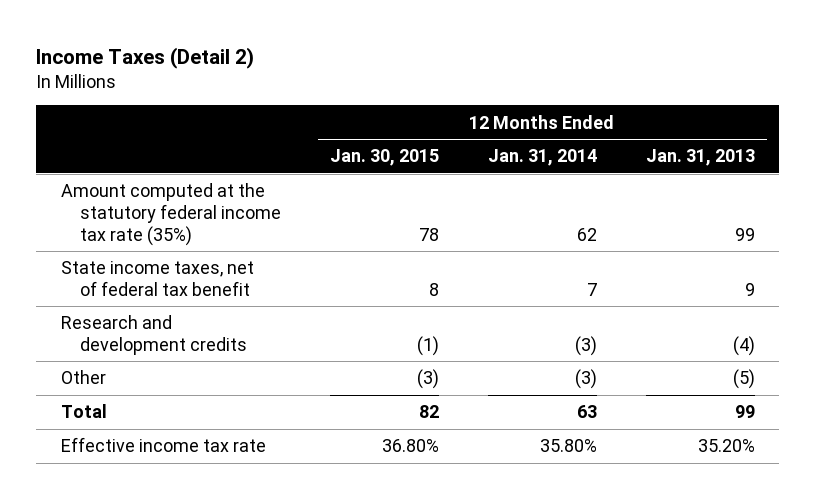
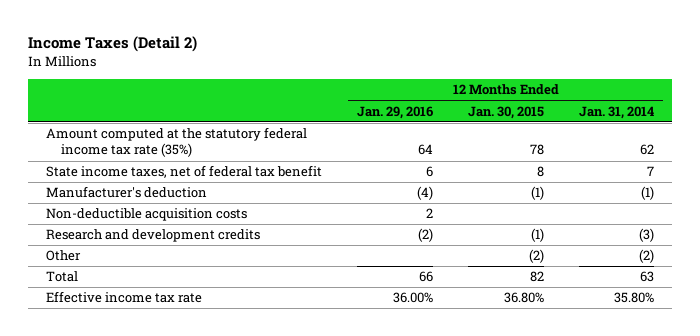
- | 12 Months Ended Jan. 30, 2015 | 12 Months Ended Jan. 31, 2014 | 12 Months Ended Jan. 31, 2013
+ | 12 Months Ended Jan. 29, 2016 | 12 Months Ended Jan. 30, 2015 | 12 Months Ended Jan. 31, 2014
+ Manufacturer's deduction | (4) | (1) | (1)
+ Non-deductible acquisition costs | 2 | |
- Other | (3) | (3) | (5)
+ Other | | (2) | (2)

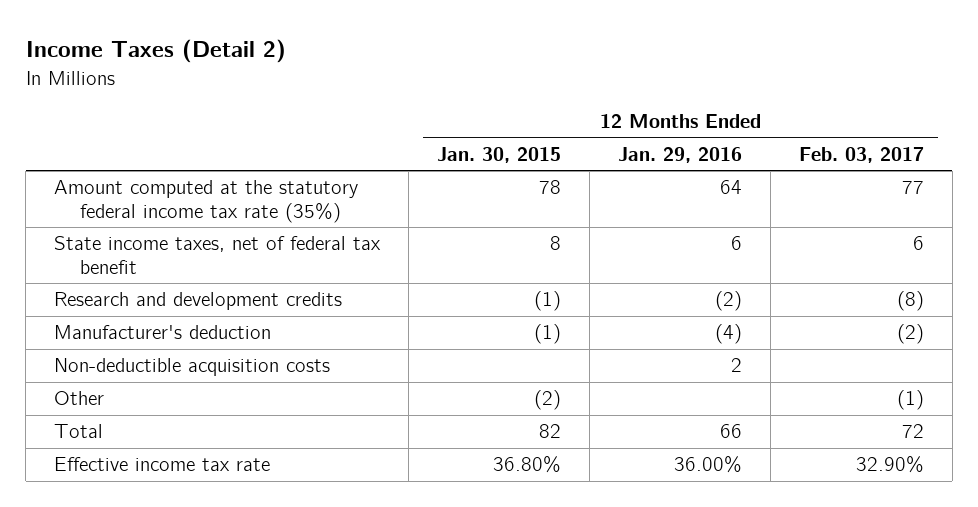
- | 12 Months Ended Jan. 29, 2016 | 12 Months Ended Jan. 30, 2015 | 12 Months Ended Jan. 31, 2014
+ | 12 Months Ended Jan. 30, 2015 | 12 Months Ended Jan. 29, 2016 | 12 Months Ended Feb. 03, 2017
moved up: Research and development credits | (1) | (2) | (8)

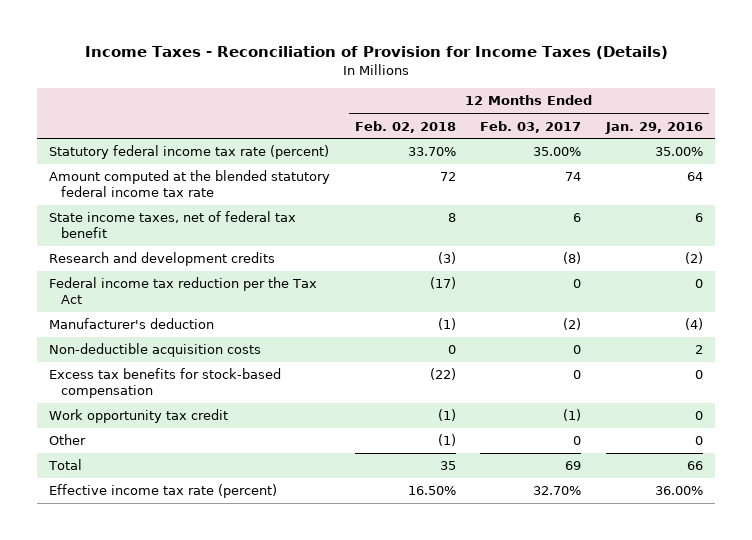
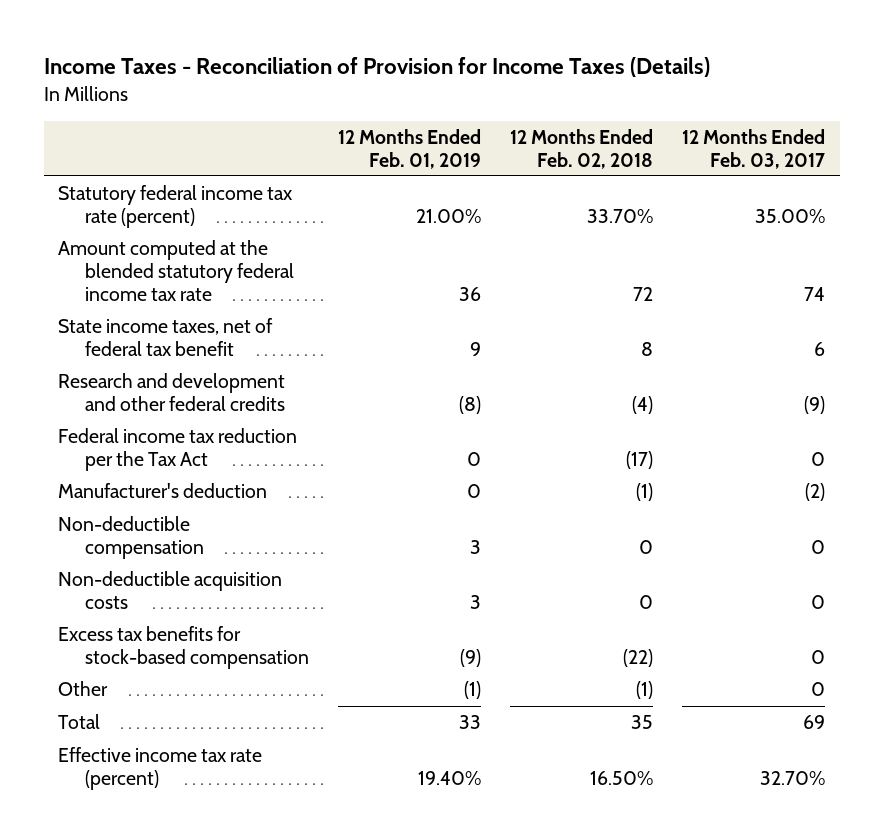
- | 12 Months Ended Feb. 02, 2018 | 12 Months Ended Feb. 03, 2017 | 12 Months Ended Jan. 29, 2016
+ | 12 Months Ended Feb. 01, 2019 | 12 Months Ended Feb. 02, 2018 | 12 Months Ended Feb. 03, 2017
- Research and development credits | (3) | (8) | (2)
+ Research and development and other federal credits | (8) | (4) | (9)
+ Non-deductible compensation | 3 | 0 | 0
- Work opportunity tax credit | (1) | (1) | 0

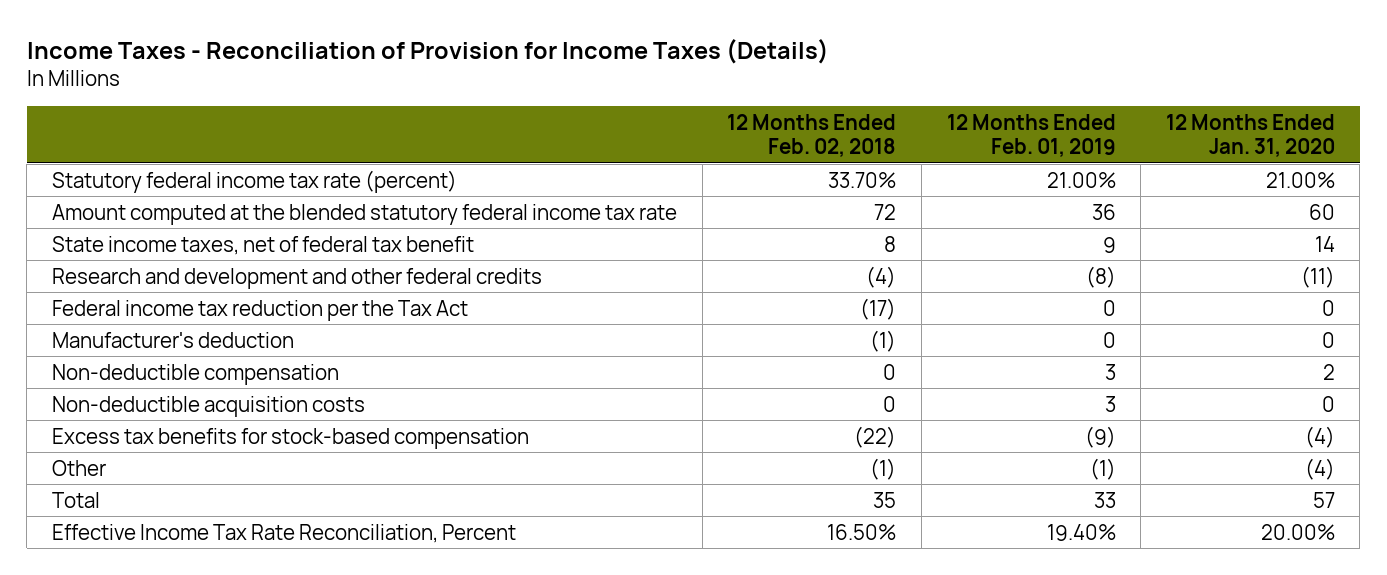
- | 12 Months Ended Feb. 01, 2019 | 12 Months Ended Feb. 02, 2018 | 12 Months Ended Feb. 03, 2017
+ | 12 Months Ended Feb. 02, 2018 | 12 Months Ended Feb. 01, 2019 | 12 Months Ended Jan. 31, 2020
- Effective income tax rate (percent) | 19.40% | 16.50% | 32.70%
+ Effective Income Tax Rate Reconciliation, Percent | 16.50% | 19.40% | 20.00%

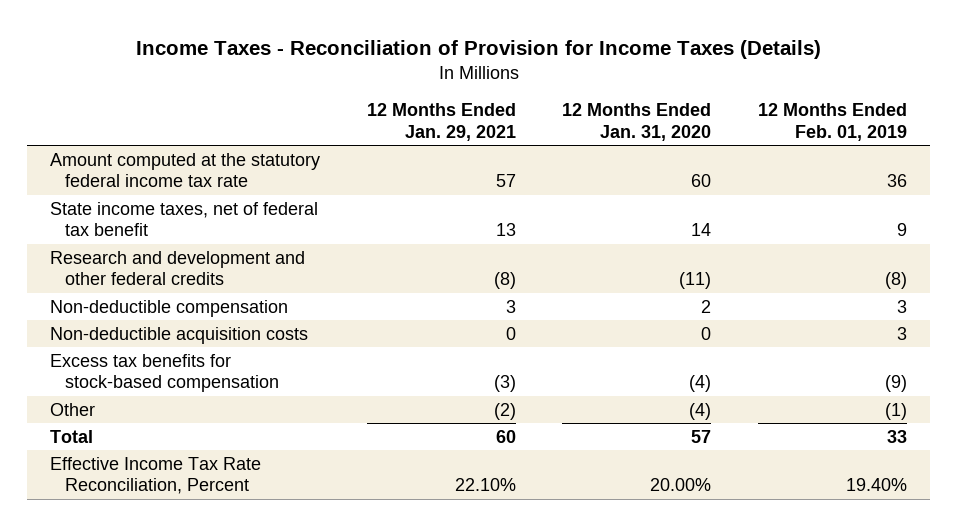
- | 12 Months Ended Feb. 02, 2018 | 12 Months Ended Feb. 01, 2019 | 12 Months Ended Jan. 31, 2020
+ | 12 Months Ended Jan. 29, 2021 | 12 Months Ended Jan. 31, 2020 | 12 Months Ended Feb. 01, 2019
- Statutory federal income tax rate (percent) | 33.70% | 21.00% | 21.00%
- Amount computed at the blended statutory federal income tax rate | 72 | 36 | 60
+ Amount computed at the statutory federal income tax rate | 57 | 60 | 36
- Federal income tax reduction per the Tax Act | (17) | 0 | 0
- Manufacturer's deduction | (1) | 0 | 0

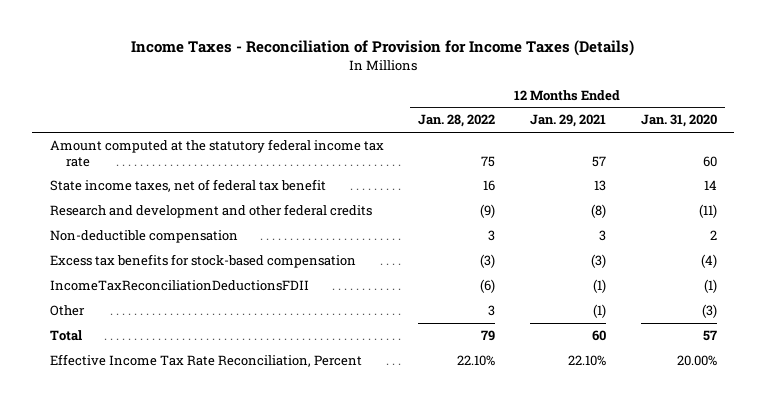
- | 12 Months Ended Jan. 29, 2021 | 12 Months Ended Jan. 31, 2020 | 12 Months Ended Feb. 01, 2019
+ | 12 Months Ended Jan. 28, 2022 | 12 Months Ended Jan. 29, 2021 | 12 Months Ended Jan. 31, 2020
- Non-deductible acquisition costs | 0 | 0 | 3
- Other | (2) | (4) | (1)
+ IncomeTaxReconciliationDeductionsFDII | (6) | (1) | (1)
+ Other | 3 | (1) | (3)

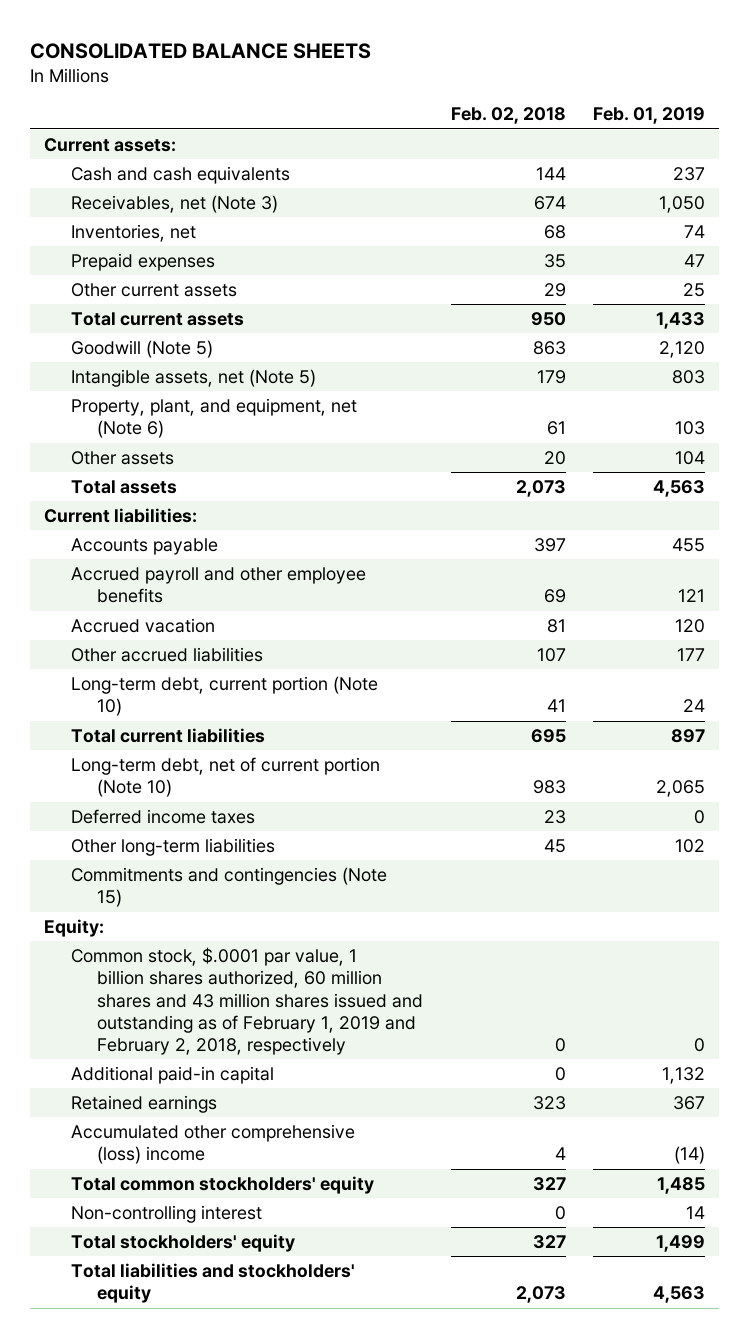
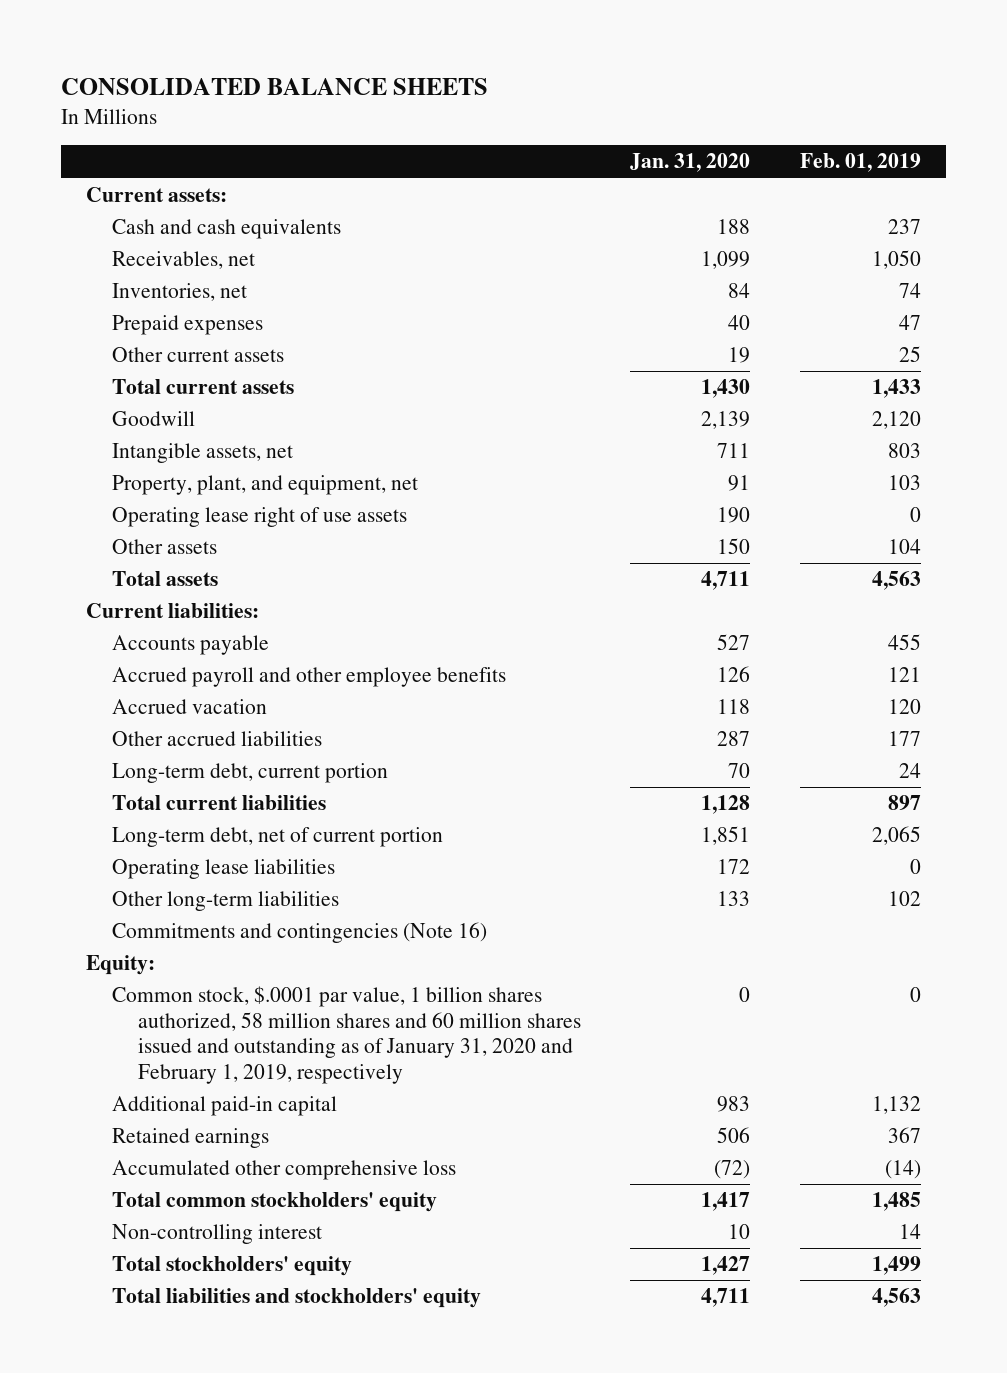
- | Feb. 02, 2018 | Feb. 01, 2019
+ | Jan. 31, 2020 | Feb. 01, 2019
- Receivables, net (Note 3) | 674 | 1,050
+ Receivables, net | 1,099 | 1,050
- Goodwill (Note 5) | 863 | 2,120
- Intangible assets, net (Note 5) | 179 | 803
- Property, plant, and equipment, net (Note 6) | 61 | 103
+ Goodwill | 2,139 | 2,120
+ Intangible assets, net | 711 | 803
+ Property, plant, and equipment, net | 91 | 103
+ Operating lease right of use assets | 190 | 0
- Long-term debt, current portion (Note 10) | 41 | 24
+ Long-term debt, current portion | 70 | 24
- Long-term debt, net of current portion (Note 10) | 983 | 2,065
- Deferred income taxes | 23 | 0
+ Long-term debt, net of current portion | 1,851 | 2,065
+ Operating lease liabilities | 172 | 0
- Commitments and contingencies (Note 15)
+ Commitments and contingencies (Note 16)
- Common stock, $.0001 par value, 1 billion shares authorized, 60 million shares and 43 million shares issued and outstanding as of February 1, 2019 and February 2, 2018, respectively | 0 | 0
+ Common stock, $.0001 par value, 1 billion shares authorized, 58 million shares and 60 million shares issued and outstanding as of January 31, 2020 and February 1, 2019, respectively | 0 | 0
- Accumulated other comprehensive (loss) income | 4 | (14)
+ Accumulated other comprehensive loss | (72) | (14)

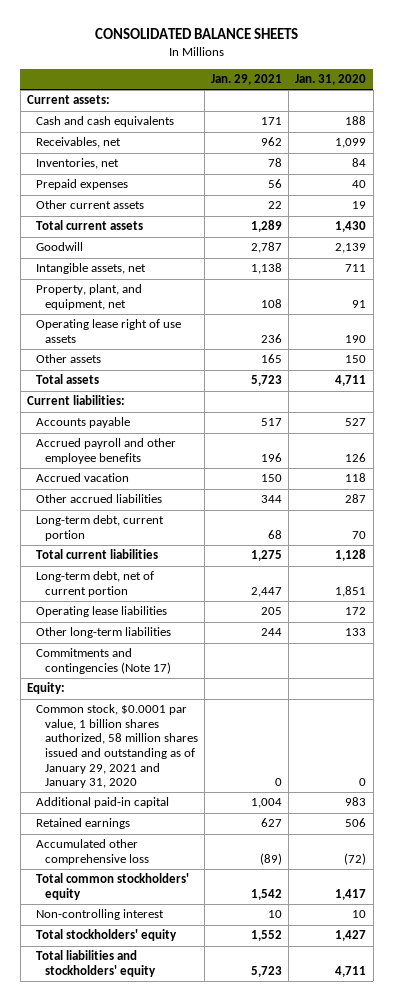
- | Jan. 31, 2020 | Feb. 01, 2019
+ | Jan. 29, 2021 | Jan. 31, 2020
- Commitments and contingencies (Note 16)
+ Commitments and contingencies (Note 17)
- Common stock, $.0001 par value, 1 billion shares authorized, 58 million shares and 60 million shares issued and outstanding as of January 31, 2020 and February 1, 2019, respectively | 0 | 0
+ Common stock, $0.0001 par value, 1 billion shares authorized, 58 million shares issued and outstanding as of January 29, 2021 and January 31, 2020 | 0 | 0

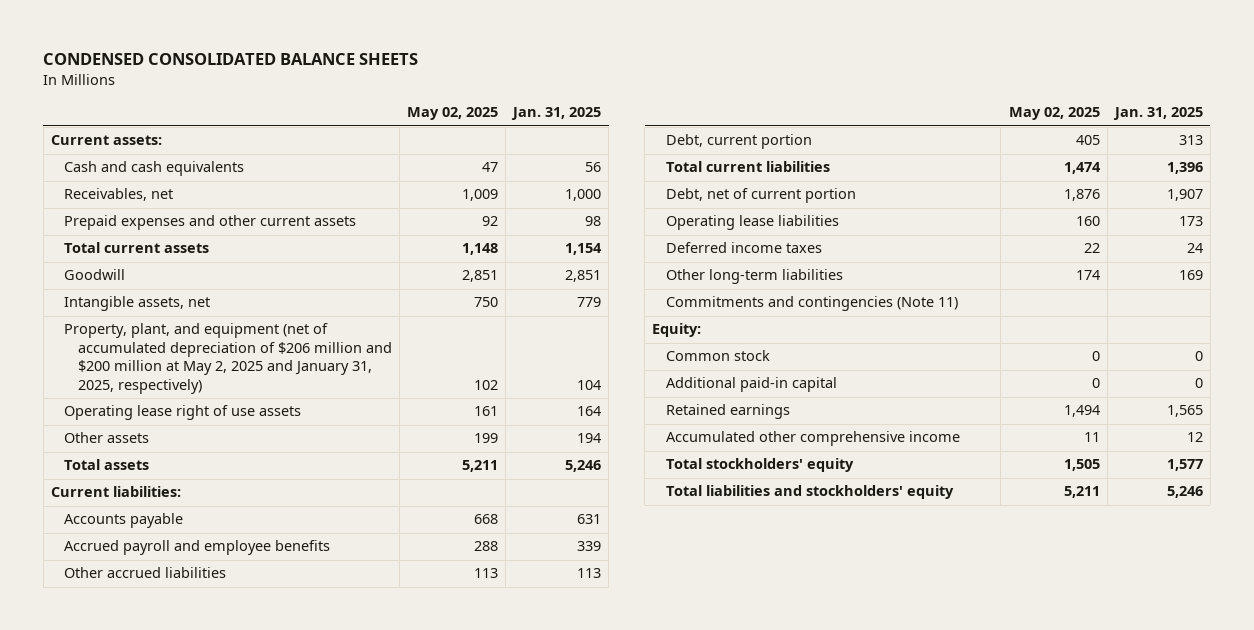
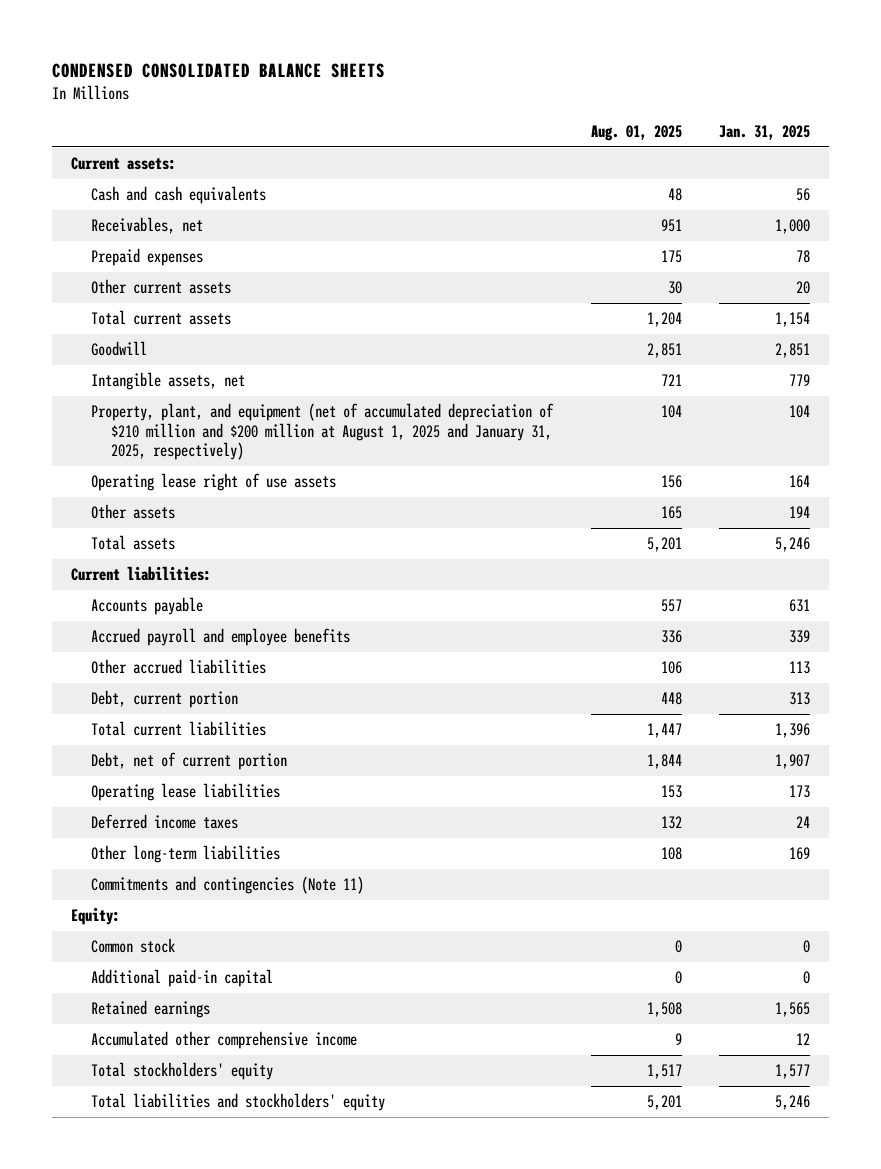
- | May 02, 2025 | Jan. 31, 2025
+ | Aug. 01, 2025 | Jan. 31, 2025
- Prepaid expenses and other current assets | 92 | 98
+ Prepaid expenses | 175 | 78
+ Other current assets | 30 | 20
- Property, plant, and equipment (net of accumulated depreciation of $206 million and $200 million at May 2, 2025 and January 31, 2025, respectively) | 102 | 104
+ Property, plant, and equipment (net of accumulated depreciation of $210 million and $200 million at August 1, 2025 and January 31, 2025, respectively) | 104 | 104

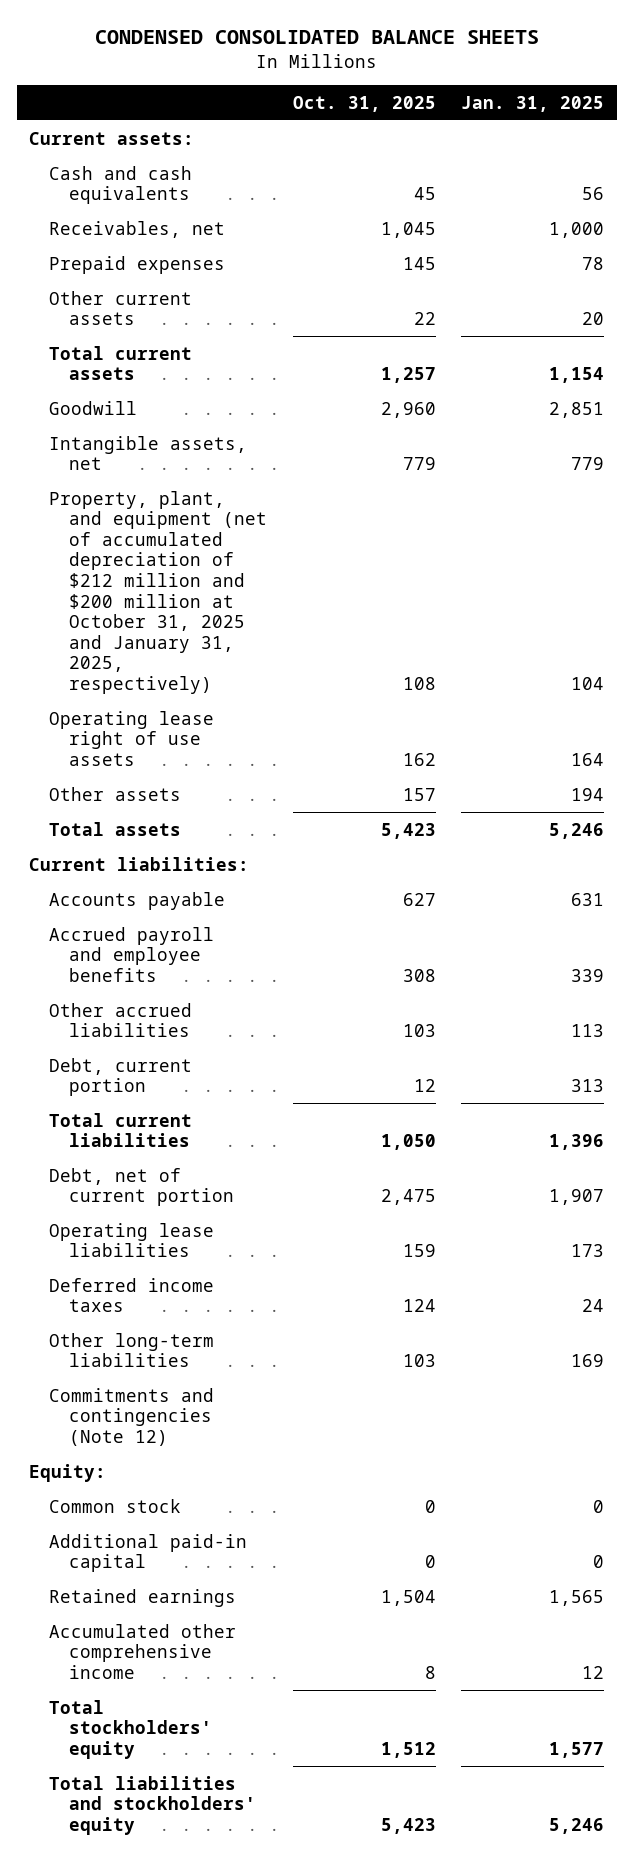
- | Aug. 01, 2025 | Jan. 31, 2025
+ | Oct. 31, 2025 | Jan. 31, 2025
- Property, plant, and equipment (net of accumulated depreciation of $210 million and $200 million at August 1, 2025 and January 31, 2025, respectively) | 104 | 104
+ Property, plant, and equipment (net of accumulated depreciation of $212 million and $200 million at October 31, 2025 and January 31, 2025, respectively) | 108 | 104
- Commitments and contingencies (Note 11)
+ Commitments and contingencies (Note 12)

